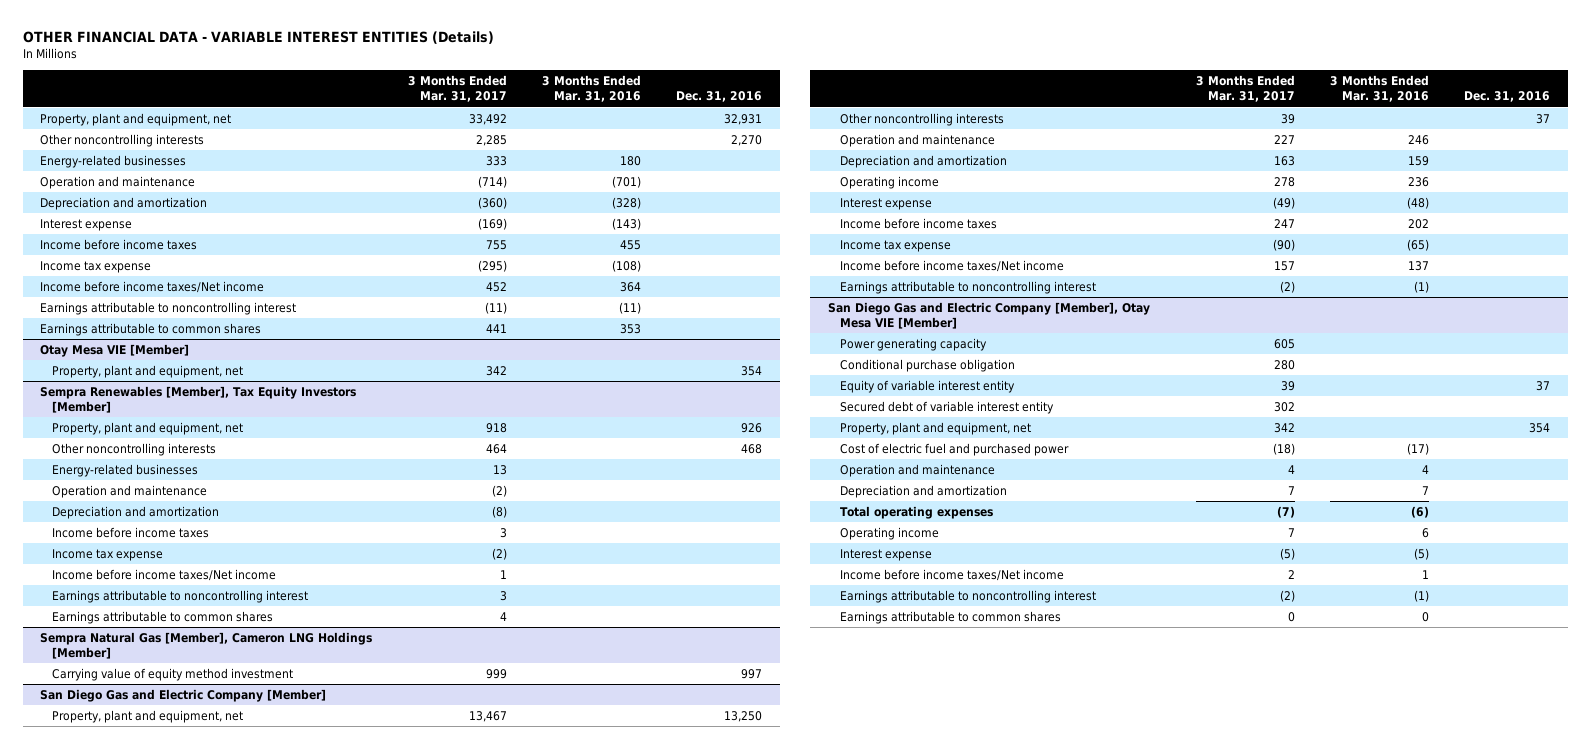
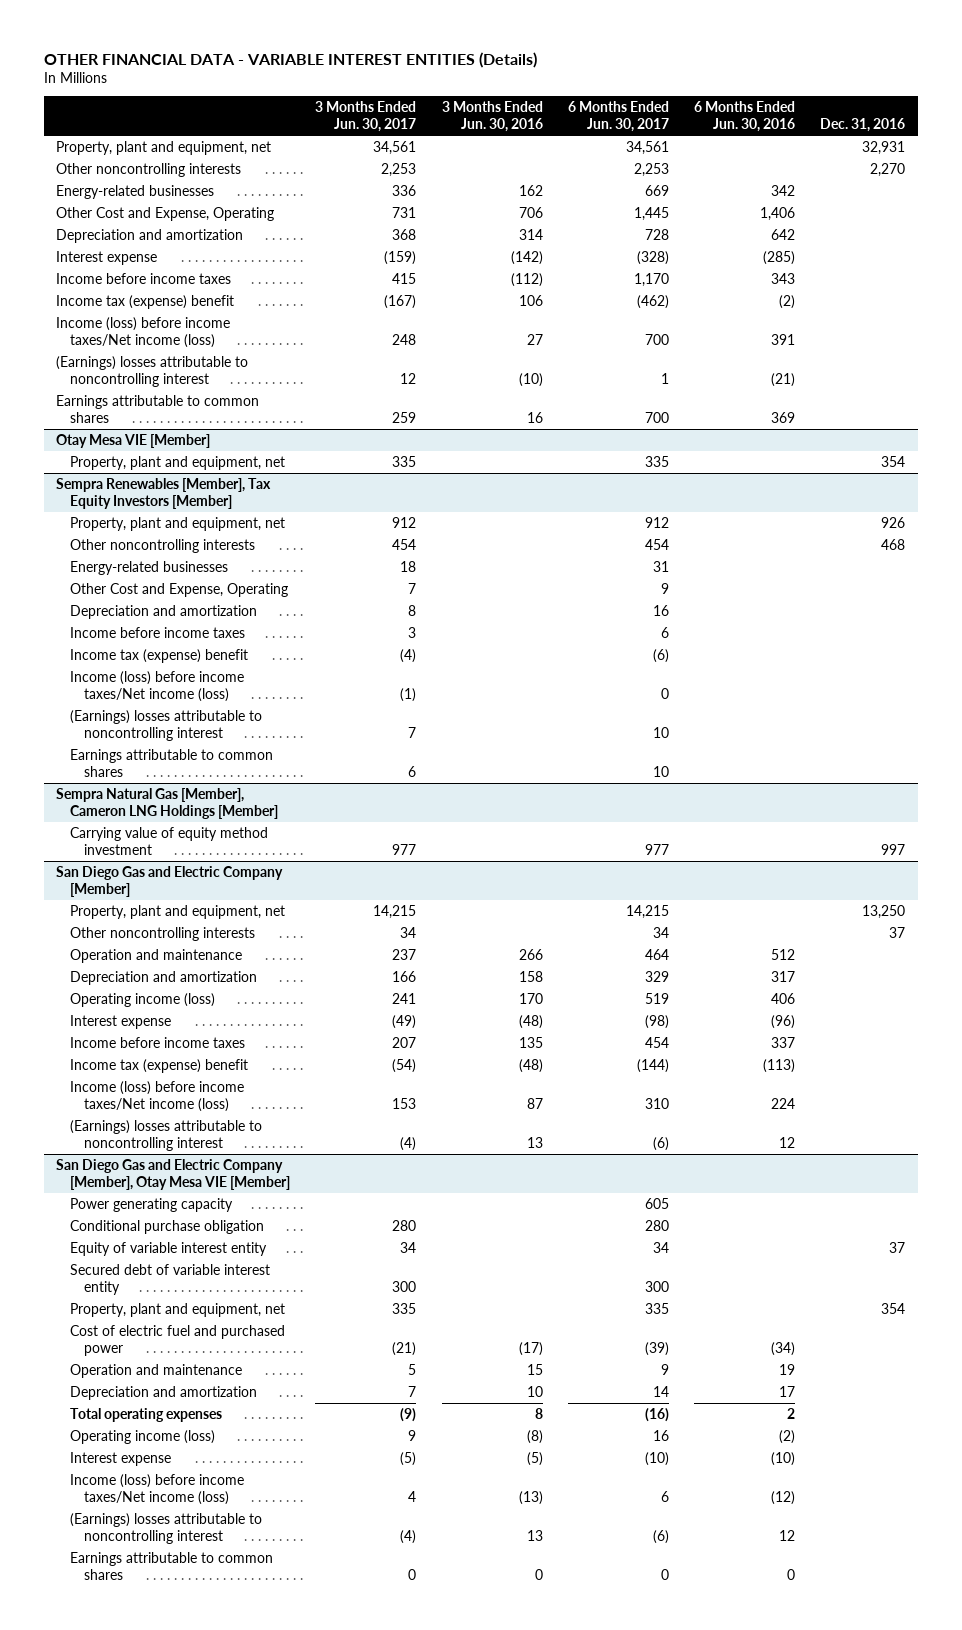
- | 3 Months Ended Mar. 31, 2017 | 3 Months Ended Mar. 31, 2016 | Dec. 31, 2016
+ | 3 Months Ended Jun. 30, 2017 | 3 Months Ended Jun. 30, 2016 | 6 Months Ended Jun. 30, 2017 | 6 Months Ended Jun. 30, 2016 | Dec. 31, 2016
- Operation and maintenance | (714) | (701) |
+ Other Cost and Expense, Operating | 731 | 706 | 1,445 | 1,406 |
- Income tax expense | (295) | (108) |
- Income before income taxes/Net income | 452 | 364 |
- Earnings attributable to noncontrolling interest | (11) | (11) |
+ Income tax (expense) benefit | (167) | 106 | (462) | (2) |
+ Income (loss) before income taxes/Net income (loss) | 248 | 27 | 700 | 391 |
+ (Earnings) losses attributable to noncontrolling interest | 12 | (10) | 1 | (21) |
@ Sempra Renewables [Member], Tax Equity Investors [Member]
- Operation and maintenance | (2) | |
+ Other Cost and Expense, Operating | 7 | | 9 | |
- Income tax expense | (2) | |
- Income before income taxes/Net income | 1 | |
- Earnings attributable to noncontrolling interest | 3 | |
+ Income tax (expense) benefit | (4) | | (6) | |
+ Income (loss) before income taxes/Net income (loss) | (1) | | 0 | |
+ (Earnings) losses attributable to noncontrolling interest | 7 | | 10 | |
@ San Diego Gas and Electric Company [Member]
- Operating income | 278 | 236 |
+ Operating income (loss) | 241 | 170 | 519 | 406 |
- Income tax expense | (90) | (65) |
- Income before income taxes/Net income | 157 | 137 |
- Earnings attributable to noncontrolling interest | (2) | (1) |
+ Income tax (expense) benefit | (54) | (48) | (144) | (113) |
+ Income (loss) before income taxes/Net income (loss) | 153 | 87 | 310 | 224 |
+ (Earnings) losses attributable to noncontrolling interest | (4) | 13 | (6) | 12 |
@ San Diego Gas and Electric Company [Member], Otay Mesa VIE [Member]
- Operating income | 7 | 6 |
+ Operating income (loss) | 9 | (8) | 16 | (2) |
- Income before income taxes/Net income | 2 | 1 |
- Earnings attributable to noncontrolling interest | (2) | (1) |
+ Income (loss) before income taxes/Net income (loss) | 4 | (13) | 6 | (12) |
+ (Earnings) losses attributable to noncontrolling interest | (4) | 13 | (6) | 12 |

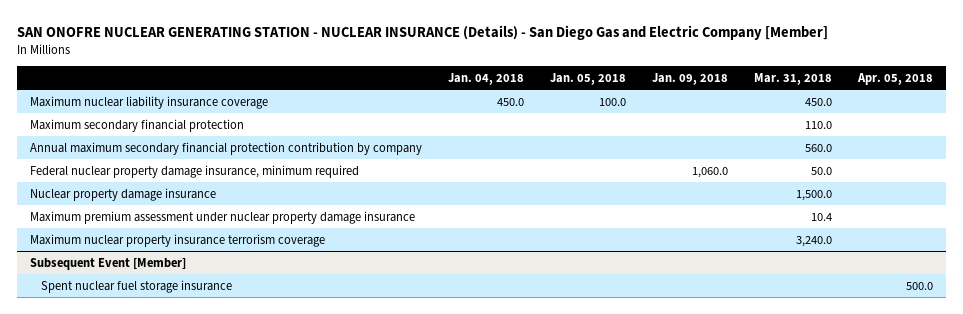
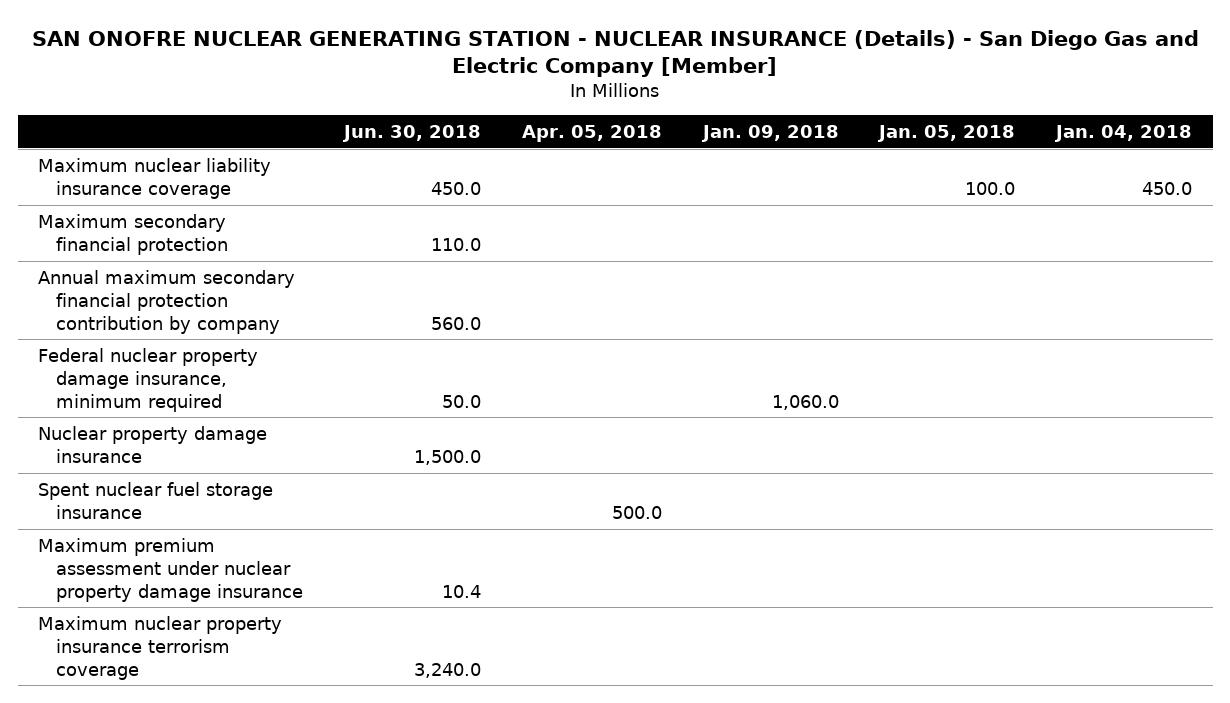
- | Jan. 04, 2018 | Jan. 05, 2018 | Jan. 09, 2018 | Mar. 31, 2018 | Apr. 05, 2018
+ | Jun. 30, 2018 | Apr. 05, 2018 | Jan. 09, 2018 | Jan. 05, 2018 | Jan. 04, 2018
+ Spent nuclear fuel storage insurance | | 500.0 | | |
- Subsequent Event [Member]
- Spent nuclear fuel storage insurance | | | | | 500.0

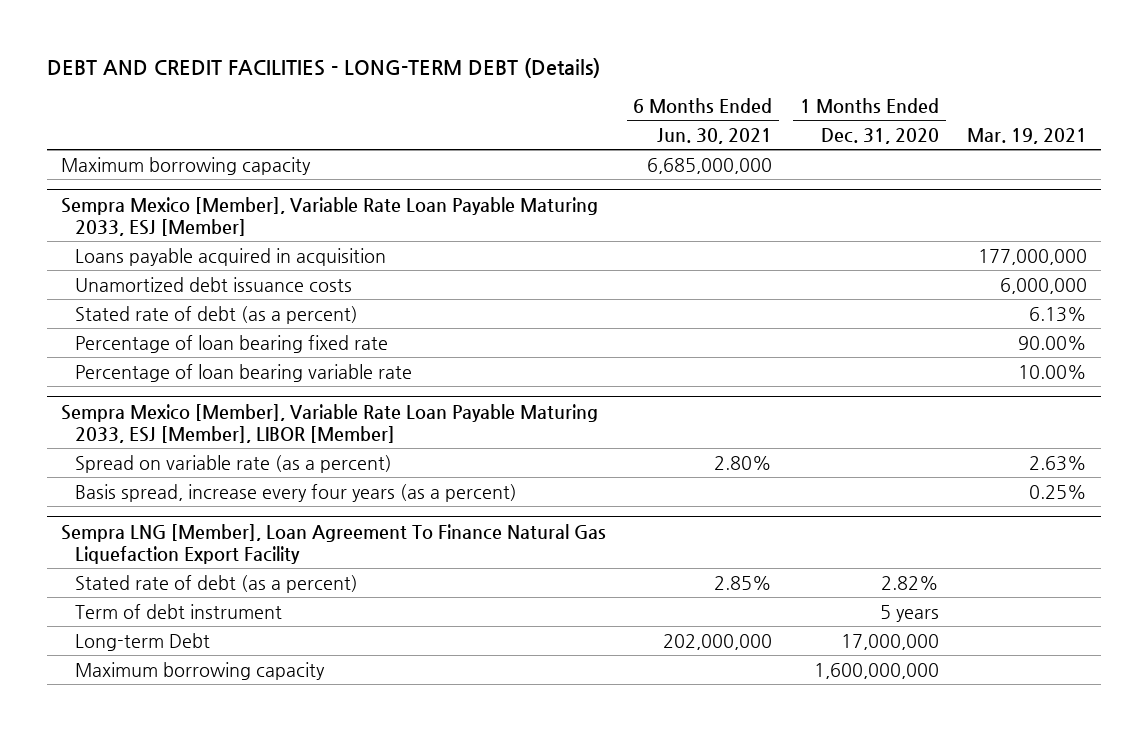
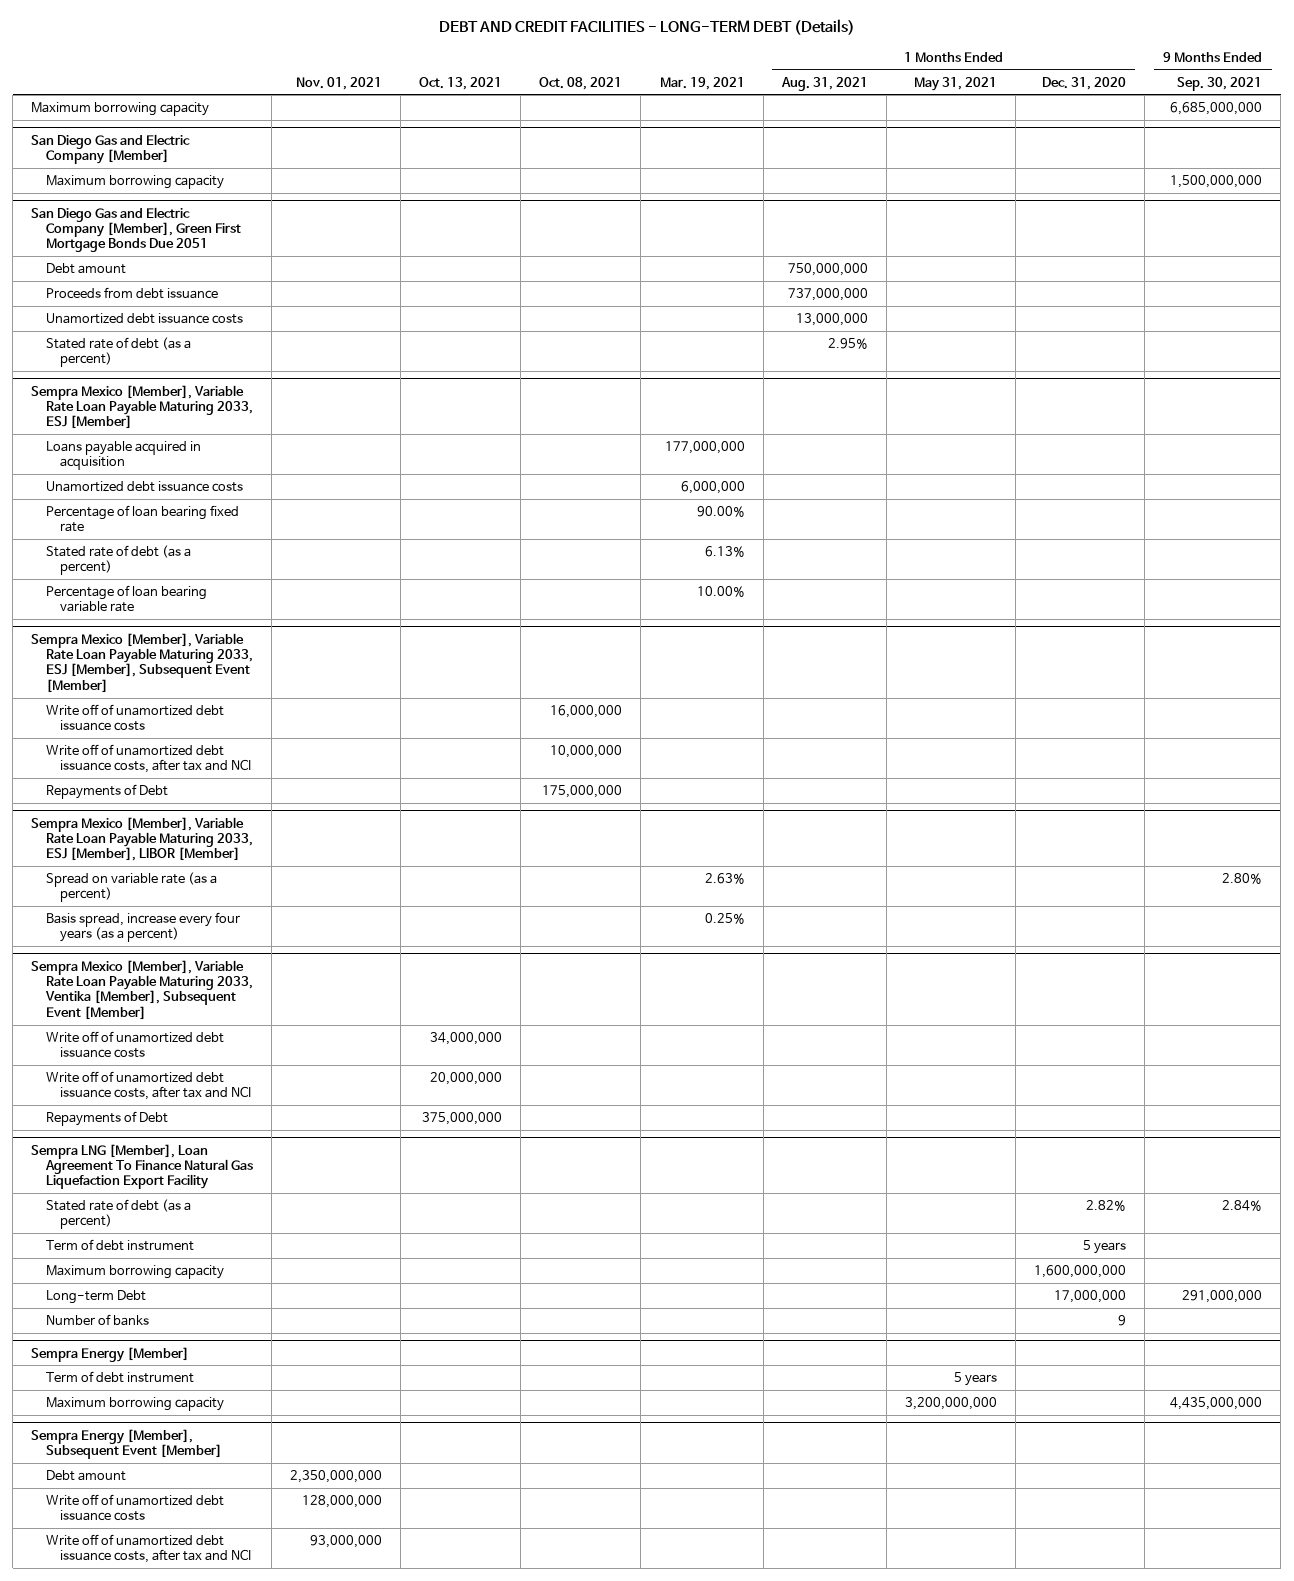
- | 6 Months Ended Jun. 30, 2021 | 1 Months Ended Dec. 31, 2020 | Mar. 19, 2021
+ | Nov. 01, 2021 | Oct. 13, 2021 | Oct. 08, 2021 | Mar. 19, 2021 | 1 Months Ended Aug. 31, 2021 | 1 Months Ended May 31, 2021 | 1 Months Ended Dec. 31, 2020 | 9 Months Ended Sep. 30, 2021
+ San Diego Gas and Electric Company [Member]
+ Maximum borrowing capacity | | | | | | | | 1,500,000,000
+ San Diego Gas and Electric Company [Member], Green First Mortgage Bonds Due 2051
+ Debt amount | | | | | 750,000,000 | | |
+ Proceeds from debt issuance | | | | | 737,000,000 | | |
+ Unamortized debt issuance costs | | | | | 13,000,000 | | |
+ Stated rate of debt (as a percent) | | | | | 2.95% | | |
@ Sempra Mexico [Member], Variable Rate Loan Payable Maturing 2033, ESJ [Member]
moved down: Stated rate of debt (as a percent) | | | | 6.13% | | | |
+ Sempra Mexico [Member], Variable Rate Loan Payable Maturing 2033, ESJ [Member], Subsequent Event [Member]
+ Write off of unamortized debt issuance costs | | | 16,000,000 | | | | |
+ Write off of unamortized debt issuance costs, after tax and NCI | | | 10,000,000 | | | | |
+ Repayments of Debt | | | 175,000,000 | | | | |
+ Sempra Mexico [Member], Variable Rate Loan Payable Maturing 2033, Ventika [Member], Subsequent Event [Member]
+ Write off of unamortized debt issuance costs | | 34,000,000 | | | | | |
+ Write off of unamortized debt issuance costs, after tax and NCI | | 20,000,000 | | | | | |
+ Repayments of Debt | | 375,000,000 | | | | | |
@ Sempra LNG [Member], Loan Agreement To Finance Natural Gas Liquefaction Export Facility
moved down: Long-term Debt | | | | | | | 17,000,000 | 291,000,000
+ Number of banks | | | | | | | 9 |
+ Sempra Energy [Member]
+ Term of debt instrument | | | | | | 5 years | |
+ Maximum borrowing capacity | | | | | | 3,200,000,000 | | 4,435,000,000
+ Sempra Energy [Member], Subsequent Event [Member]
+ Debt amount | 2,350,000,000 | | | | | | |
+ Write off of unamortized debt issuance costs | 128,000,000 | | | | | | |
+ Write off of unamortized debt issuance costs, after tax and NCI | 93,000,000 | | | | | | |

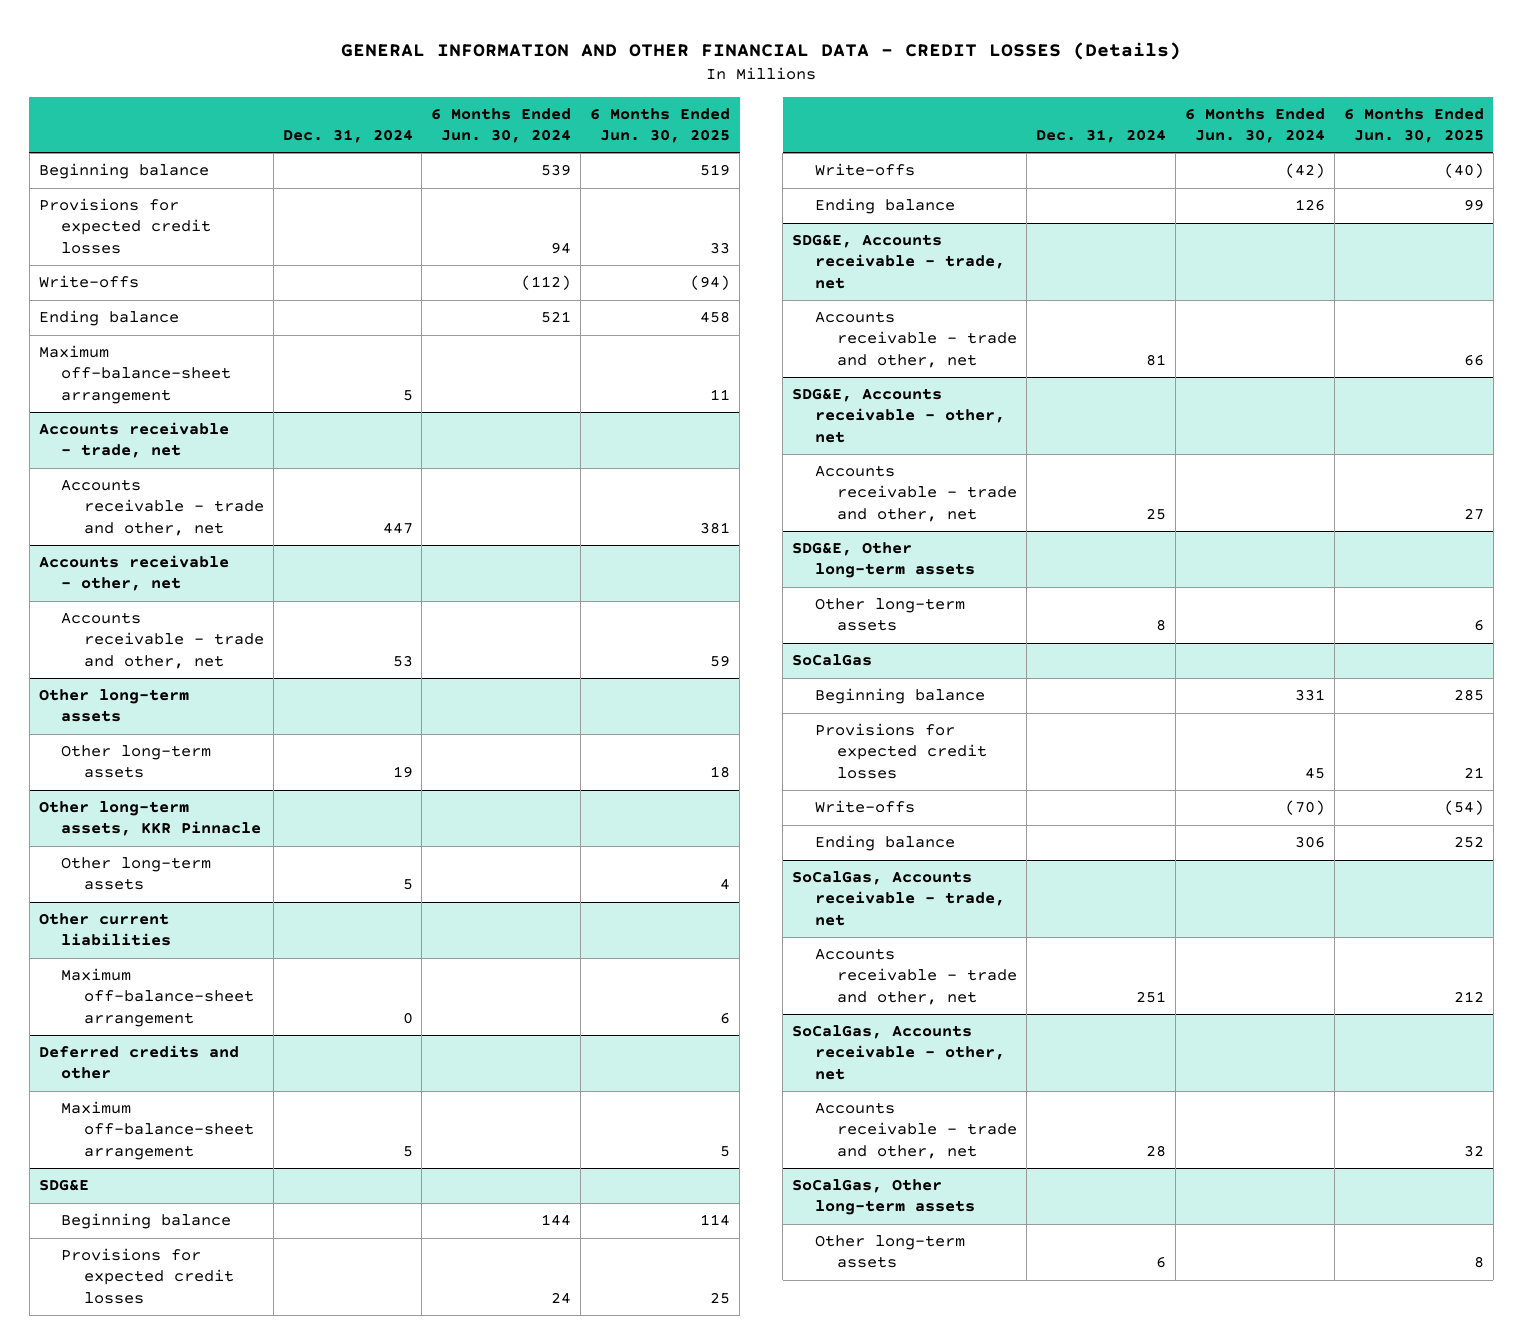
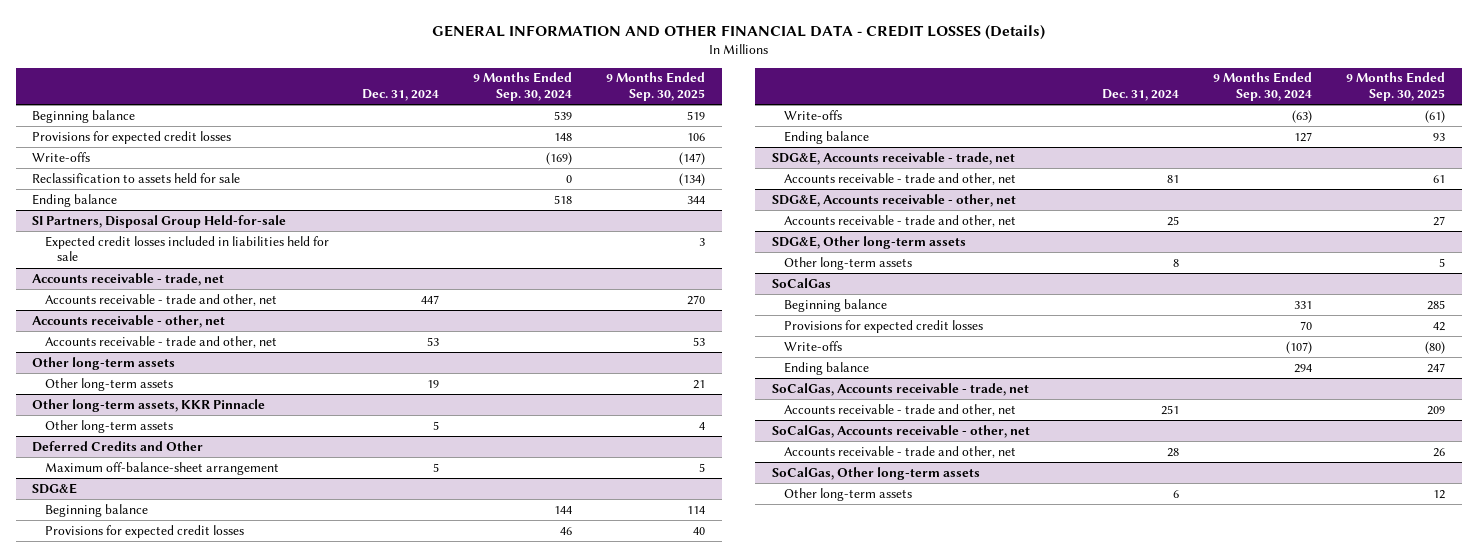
- | Dec. 31, 2024 | 6 Months Ended Jun. 30, 2024 | 6 Months Ended Jun. 30, 2025
+ | Dec. 31, 2024 | 9 Months Ended Sep. 30, 2024 | 9 Months Ended Sep. 30, 2025
+ Reclassification to assets held for sale | | 0 | (134)
- Maximum off-balance-sheet arrangement | 5 | | 11
+ SI Partners, Disposal Group Held-for-sale
+ Expected credit losses included in liabilities held for sale | | | 3
- Other current liabilities
- Maximum off-balance-sheet arrangement | 0 | | 6
- Deferred credits and other
+ Deferred Credits and Other

